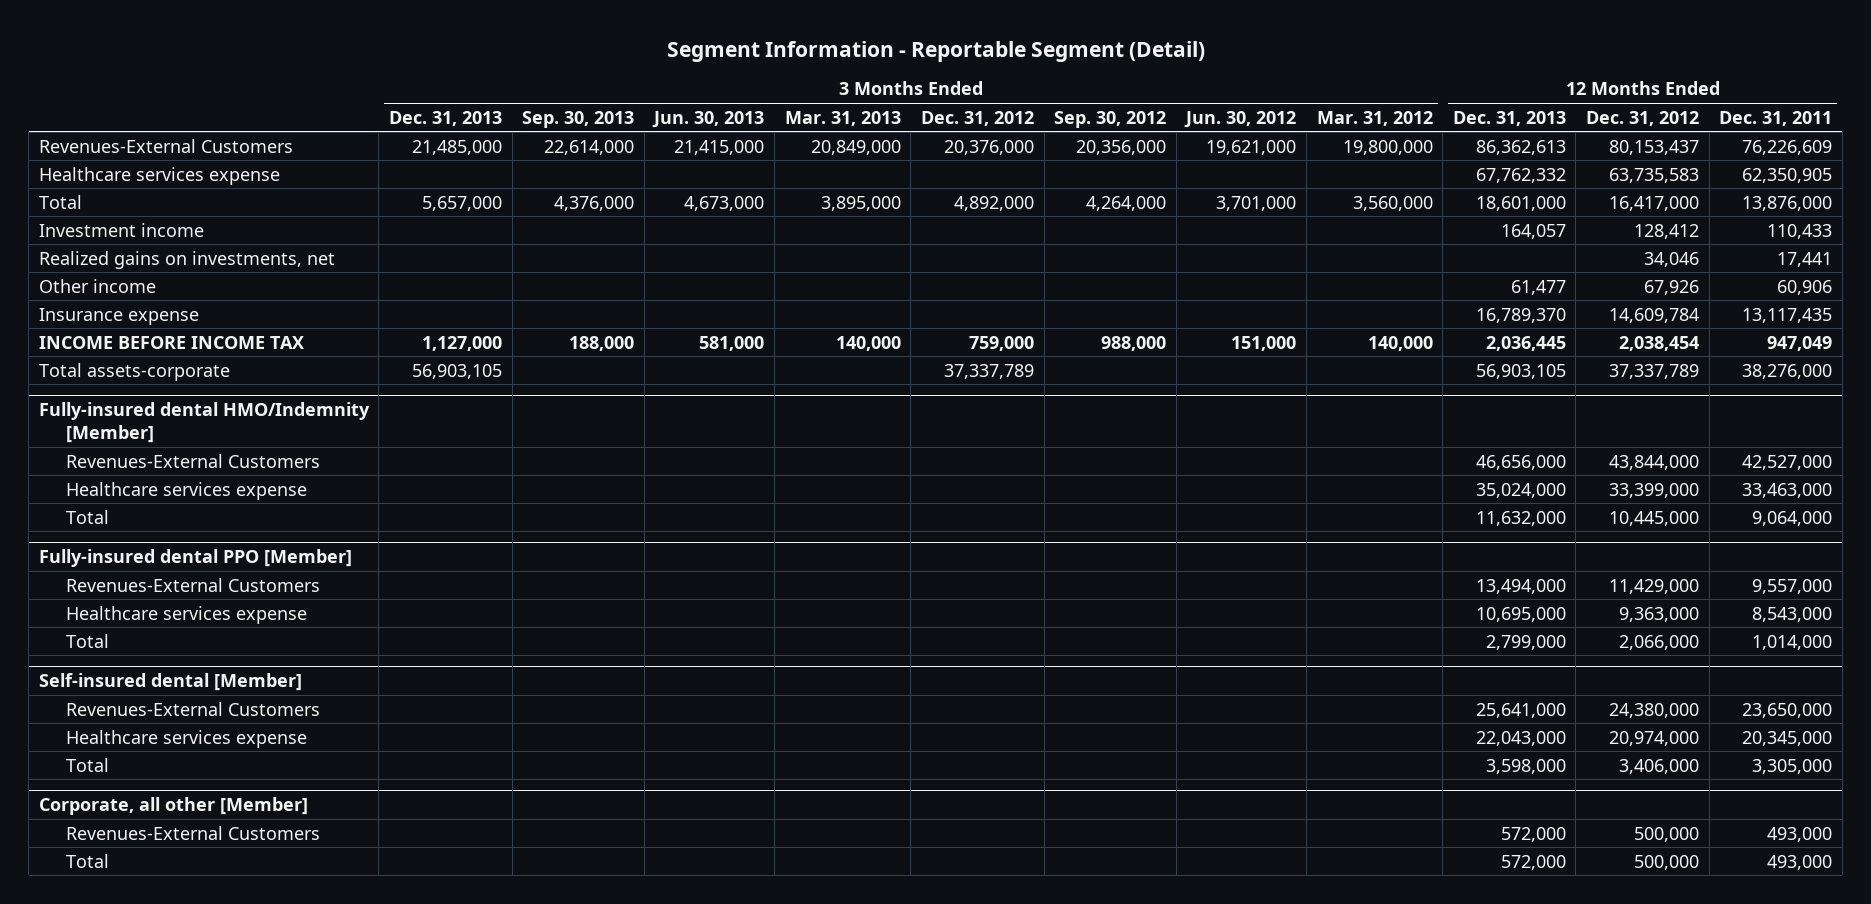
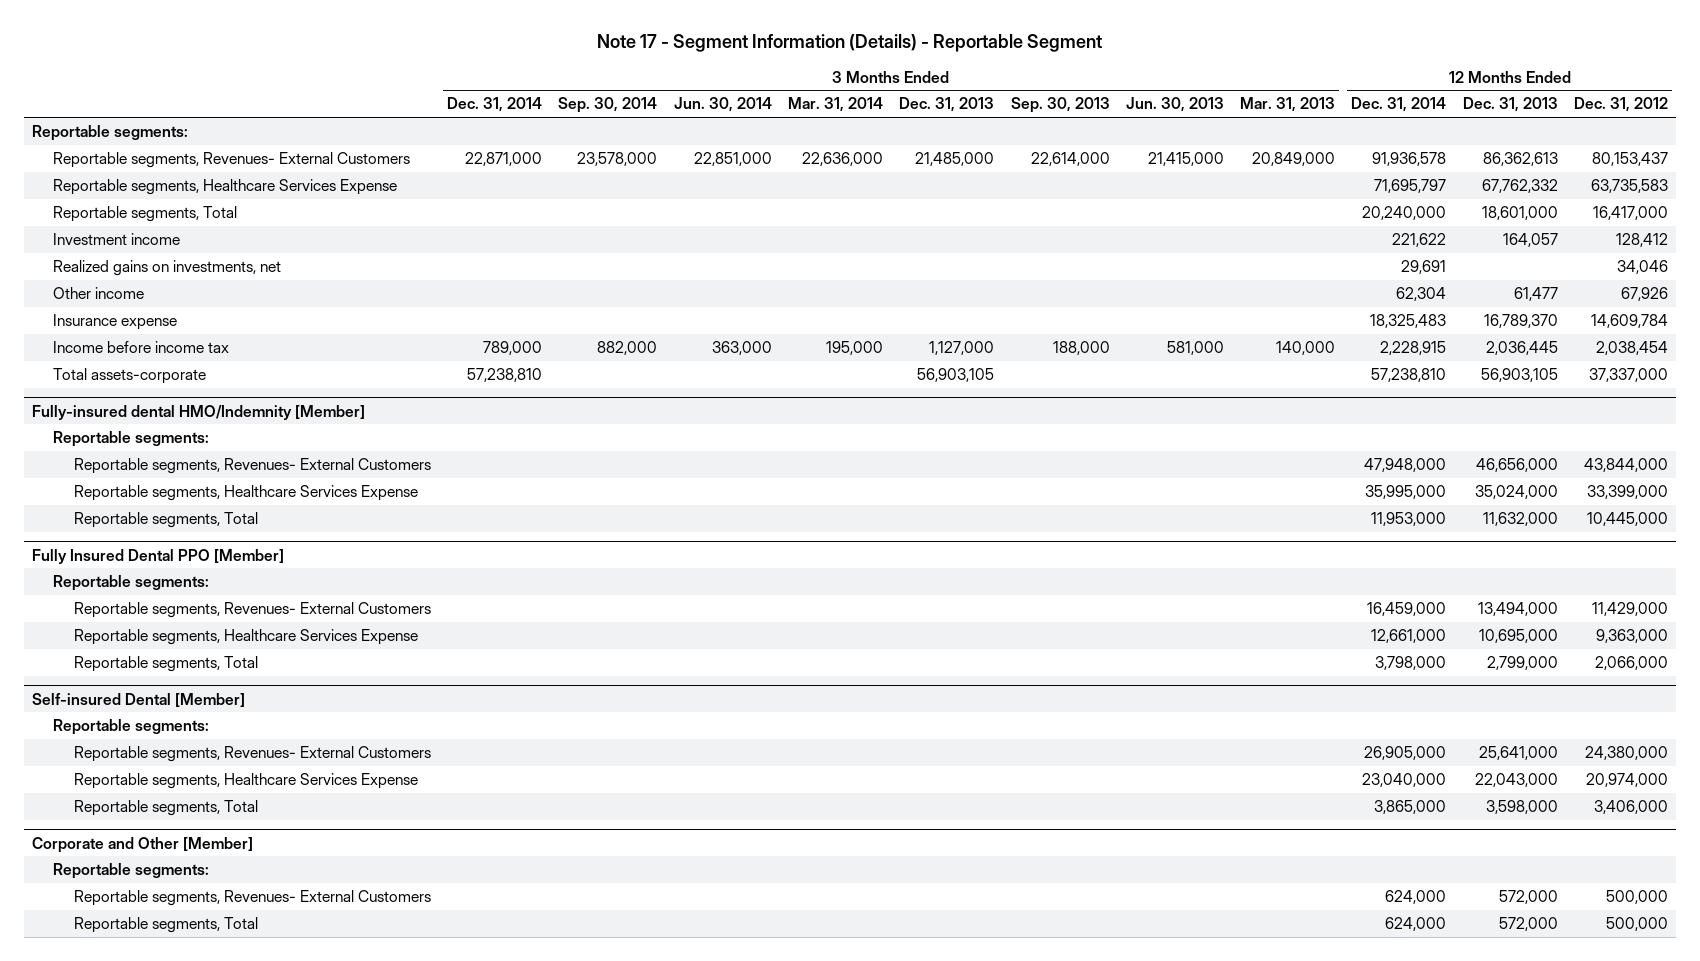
- Segment Information - Reportable Segment (Detail)
+ Note 17 - Segment Information (Details) - Reportable Segment
- | 3 Months Ended Dec. 31, 2013 | 3 Months Ended Sep. 30, 2013 | 3 Months Ended Jun. 30, 2013 | 3 Months Ended Mar. 31, 2013 | 3 Months Ended Dec. 31, 2012 | 3 Months Ended Sep. 30, 2012 | 3 Months Ended Jun. 30, 2012 | 3 Months Ended Mar. 31, 2012 | 12 Months Ended Dec. 31, 2013 | 12 Months Ended Dec. 31, 2012 | 12 Months Ended Dec. 31, 2011
+ | 3 Months Ended Dec. 31, 2014 | 3 Months Ended Sep. 30, 2014 | 3 Months Ended Jun. 30, 2014 | 3 Months Ended Mar. 31, 2014 | 3 Months Ended Dec. 31, 2013 | 3 Months Ended Sep. 30, 2013 | 3 Months Ended Jun. 30, 2013 | 3 Months Ended Mar. 31, 2013 | 12 Months Ended Dec. 31, 2014 | 12 Months Ended Dec. 31, 2013 | 12 Months Ended Dec. 31, 2012
- Revenues-External Customers | 21,485,000 | 22,614,000 | 21,415,000 | 20,849,000 | 20,376,000 | 20,356,000 | 19,621,000 | 19,800,000 | 86,362,613 | 80,153,437 | 76,226,609
- Healthcare services expense | | | | | | | | | 67,762,332 | 63,735,583 | 62,350,905
- Total | 5,657,000 | 4,376,000 | 4,673,000 | 3,895,000 | 4,892,000 | 4,264,000 | 3,701,000 | 3,560,000 | 18,601,000 | 16,417,000 | 13,876,000
+ Reportable segments:
+ Reportable segments, Revenues- External Customers | 22,871,000 | 23,578,000 | 22,851,000 | 22,636,000 | 21,485,000 | 22,614,000 | 21,415,000 | 20,849,000 | 91,936,578 | 86,362,613 | 80,153,437
+ Reportable segments, Healthcare Services Expense | | | | | | | | | 71,695,797 | 67,762,332 | 63,735,583
+ Reportable segments, Total | | | | | | | | | 20,240,000 | 18,601,000 | 16,417,000
- INCOME BEFORE INCOME TAX | 1,127,000 | 188,000 | 581,000 | 140,000 | 759,000 | 988,000 | 151,000 | 140,000 | 2,036,445 | 2,038,454 | 947,049
- Total assets-corporate | 56,903,105 | | | | 37,337,789 | | | | 56,903,105 | 37,337,789 | 38,276,000
+ Income before income tax | 789,000 | 882,000 | 363,000 | 195,000 | 1,127,000 | 188,000 | 581,000 | 140,000 | 2,228,915 | 2,036,445 | 2,038,454
+ Total assets-corporate | 57,238,810 | | | | 56,903,105 | | | | 57,238,810 | 56,903,105 | 37,337,000
@ Fully-insured dental HMO/Indemnity [Member]
- Revenues-External Customers | | | | | | | | | 46,656,000 | 43,844,000 | 42,527,000
- Healthcare services expense | | | | | | | | | 35,024,000 | 33,399,000 | 33,463,000
- Total | | | | | | | | | 11,632,000 | 10,445,000 | 9,064,000
- Fully-insured dental PPO [Member]
- Revenues-External Customers | | | | | | | | | 13,494,000 | 11,429,000 | 9,557,000
- Healthcare services expense | | | | | | | | | 10,695,000 | 9,363,000 | 8,543,000
- Total | | | | | | | | | 2,799,000 | 2,066,000 | 1,014,000
- Self-insured dental [Member]
- Revenues-External Customers | | | | | | | | | 25,641,000 | 24,380,000 | 23,650,000
- Healthcare services expense | | | | | | | | | 22,043,000 | 20,974,000 | 20,345,000
- Total | | | | | | | | | 3,598,000 | 3,406,000 | 3,305,000
- Corporate, all other [Member]
- Revenues-External Customers | | | | | | | | | 572,000 | 500,000 | 493,000
- Total | | | | | | | | | 572,000 | 500,000 | 493,000
@ Fully-insured dental HMO/Indemnity [Member]
+ Reportable segments:
+ Reportable segments, Revenues- External Customers | | | | | | | | | 47,948,000 | 46,656,000 | 43,844,000
+ Reportable segments, Healthcare Services Expense | | | | | | | | | 35,995,000 | 35,024,000 | 33,399,000
+ Reportable segments, Total | | | | | | | | | 11,953,000 | 11,632,000 | 10,445,000
+ Fully Insured Dental PPO [Member]
+ Reportable segments:
+ Reportable segments, Revenues- External Customers | | | | | | | | | 16,459,000 | 13,494,000 | 11,429,000
+ Reportable segments, Healthcare Services Expense | | | | | | | | | 12,661,000 | 10,695,000 | 9,363,000
+ Reportable segments, Total | | | | | | | | | 3,798,000 | 2,799,000 | 2,066,000
+ Self-insured Dental [Member]
+ Reportable segments:
+ Reportable segments, Revenues- External Customers | | | | | | | | | 26,905,000 | 25,641,000 | 24,380,000
+ Reportable segments, Healthcare Services Expense | | | | | | | | | 23,040,000 | 22,043,000 | 20,974,000
+ Reportable segments, Total | | | | | | | | | 3,865,000 | 3,598,000 | 3,406,000
+ Corporate and Other [Member]
+ Reportable segments:
+ Reportable segments, Revenues- External Customers | | | | | | | | | 624,000 | 572,000 | 500,000
+ Reportable segments, Total | | | | | | | | | 624,000 | 572,000 | 500,000

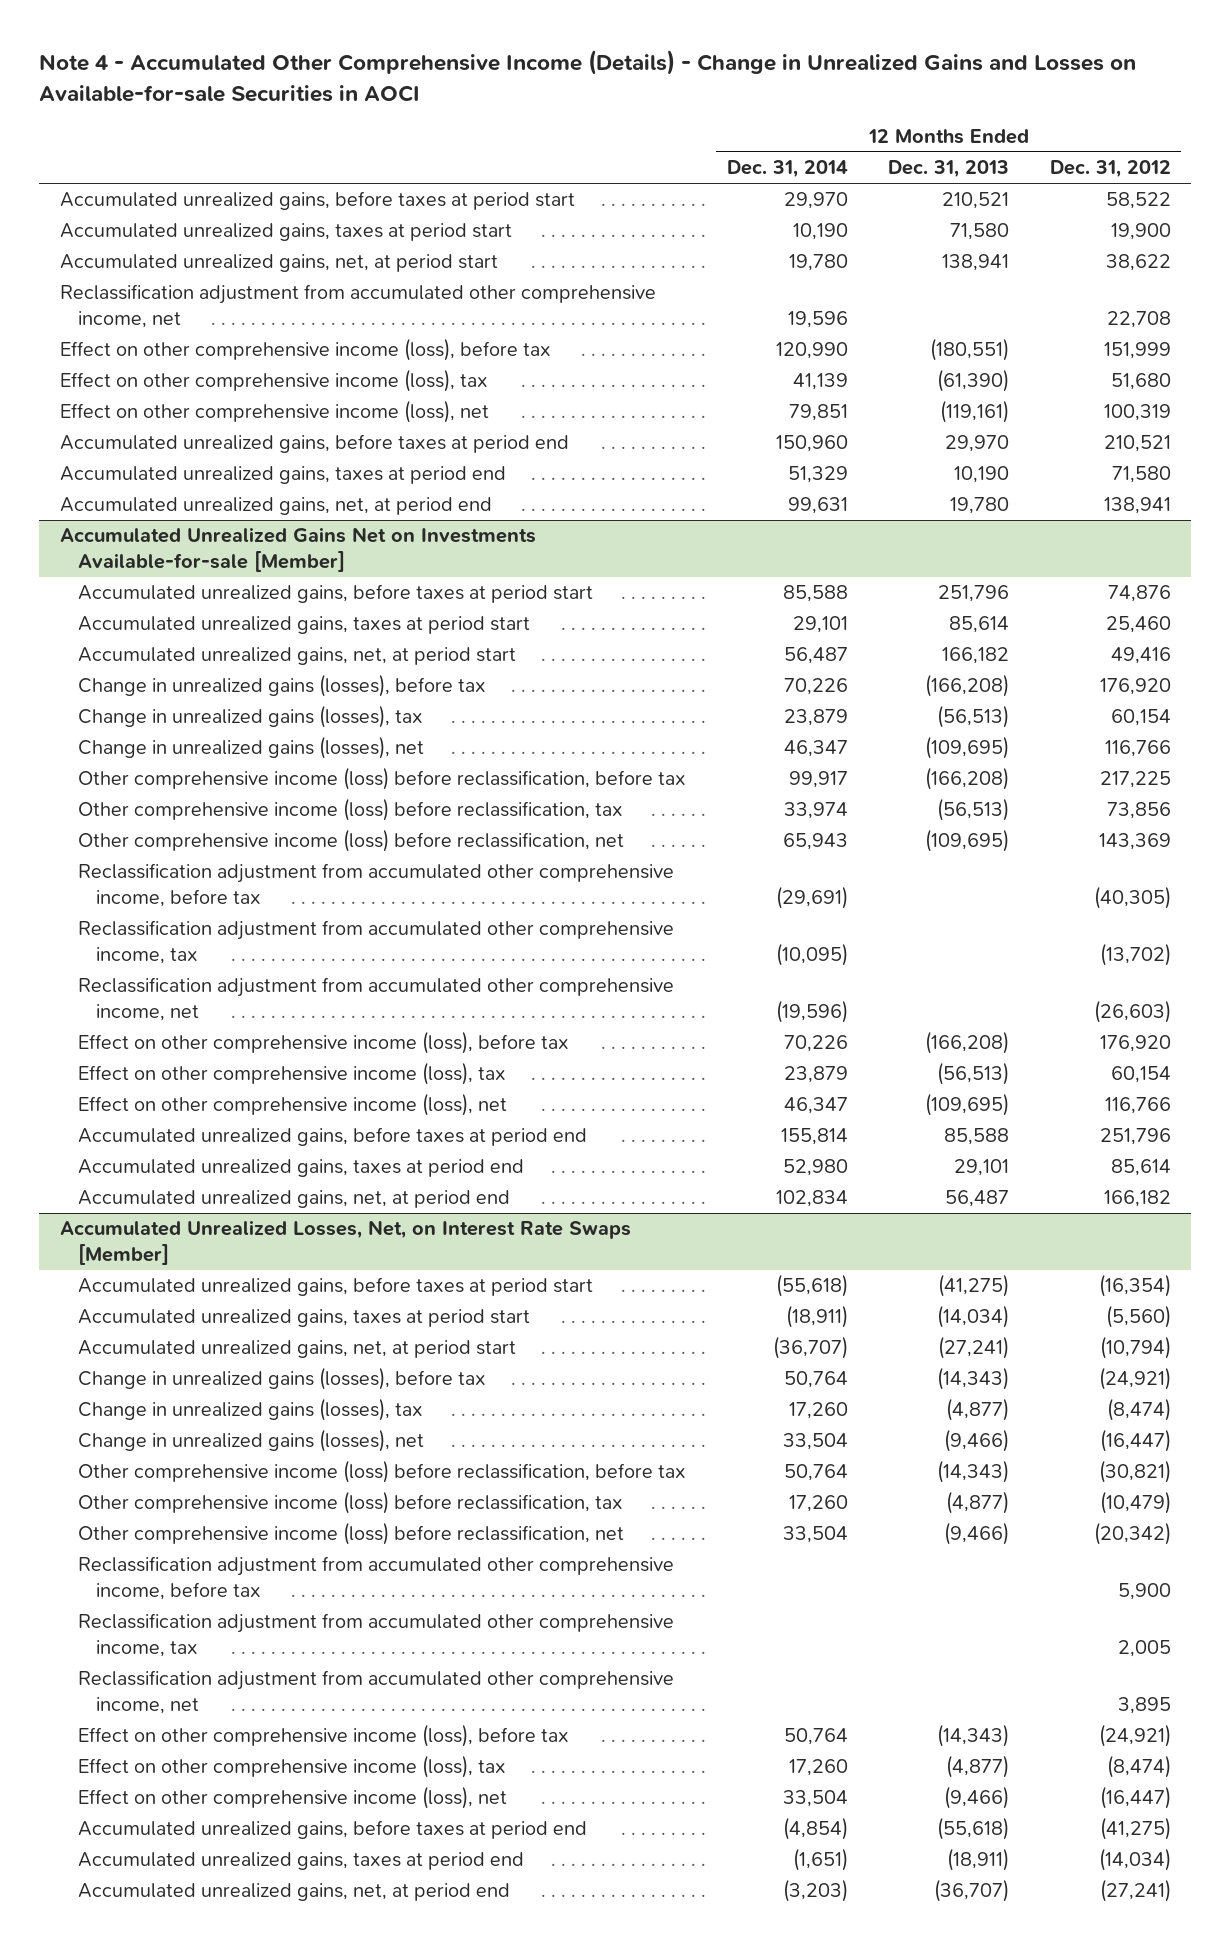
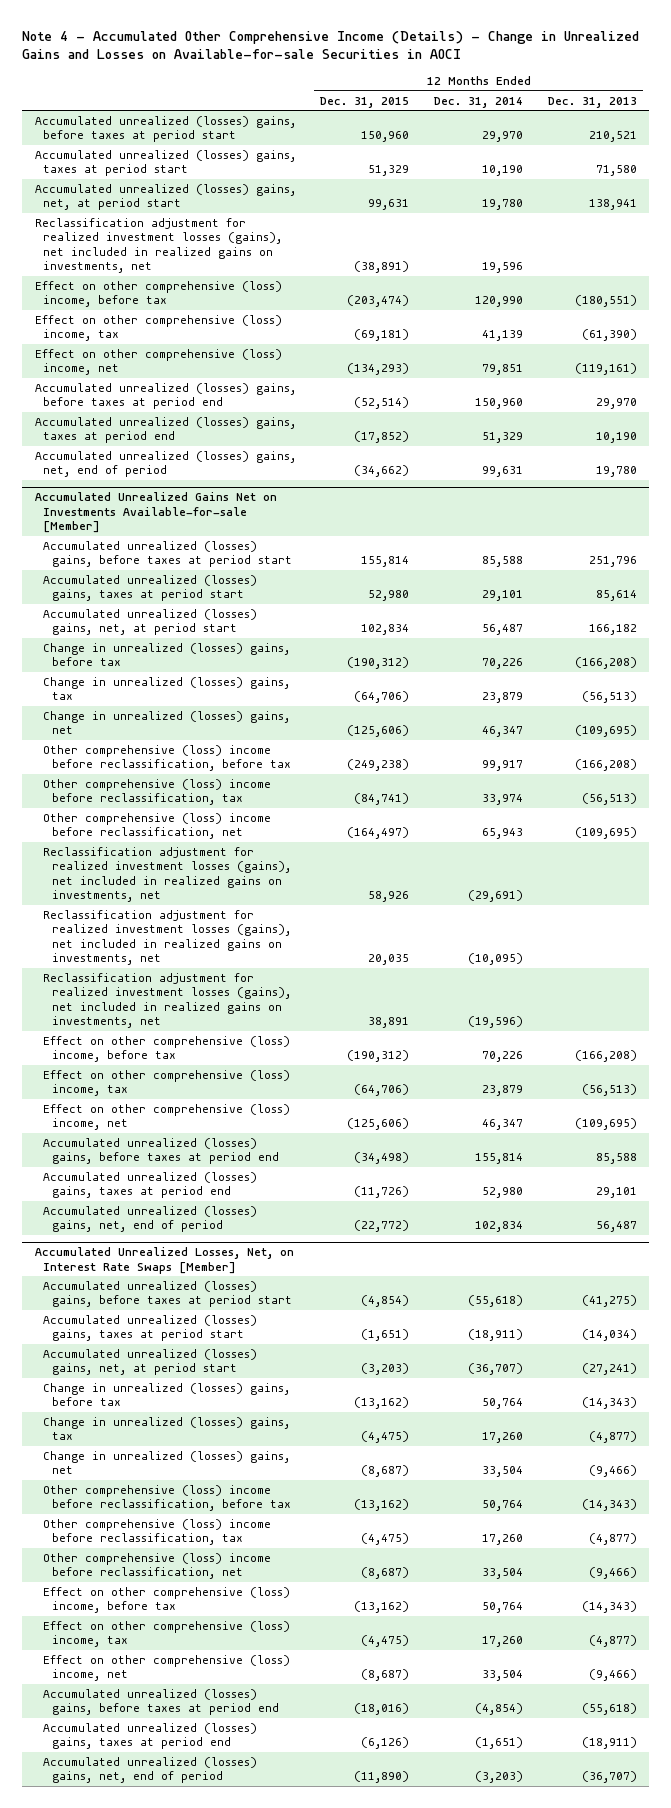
- | 12 Months Ended Dec. 31, 2014 | 12 Months Ended Dec. 31, 2013 | 12 Months Ended Dec. 31, 2012
+ | 12 Months Ended Dec. 31, 2015 | 12 Months Ended Dec. 31, 2014 | 12 Months Ended Dec. 31, 2013
- Accumulated unrealized gains, before taxes at period start | 29,970 | 210,521 | 58,522
- Accumulated unrealized gains, taxes at period start | 10,190 | 71,580 | 19,900
- Accumulated unrealized gains, net, at period start | 19,780 | 138,941 | 38,622
- Reclassification adjustment from accumulated other comprehensive income, net | 19,596 | | 22,708
- Effect on other comprehensive income (loss), before tax | 120,990 | (180,551) | 151,999
- Effect on other comprehensive income (loss), tax | 41,139 | (61,390) | 51,680
- Effect on other comprehensive income (loss), net | 79,851 | (119,161) | 100,319
- Accumulated unrealized gains, before taxes at period end | 150,960 | 29,970 | 210,521
- Accumulated unrealized gains, taxes at period end | 51,329 | 10,190 | 71,580
- Accumulated unrealized gains, net, at period end | 99,631 | 19,780 | 138,941
+ Accumulated unrealized (losses) gains, before taxes at period start | 150,960 | 29,970 | 210,521
+ Accumulated unrealized (losses) gains, taxes at period start | 51,329 | 10,190 | 71,580
+ Accumulated unrealized (losses) gains, net, at period start | 99,631 | 19,780 | 138,941
+ Reclassification adjustment for realized investment losses (gains), net included in realized gains on investments, net | (38,891) | 19,596 |
+ Effect on other comprehensive (loss) income, before tax | (203,474) | 120,990 | (180,551)
+ Effect on other comprehensive (loss) income, tax | (69,181) | 41,139 | (61,390)
+ Effect on other comprehensive (loss) income, net | (134,293) | 79,851 | (119,161)
+ Accumulated unrealized (losses) gains, before taxes at period end | (52,514) | 150,960 | 29,970
+ Accumulated unrealized (losses) gains, taxes at period end | (17,852) | 51,329 | 10,190
+ Accumulated unrealized (losses) gains, net, end of period | (34,662) | 99,631 | 19,780
@ Accumulated Unrealized Gains Net on Investments Available-for-sale [Member]
- Accumulated unrealized gains, before taxes at period start | 85,588 | 251,796 | 74,876
- Accumulated unrealized gains, taxes at period start | 29,101 | 85,614 | 25,460
- Accumulated unrealized gains, net, at period start | 56,487 | 166,182 | 49,416
- Change in unrealized gains (losses), before tax | 70,226 | (166,208) | 176,920
- Change in unrealized gains (losses), tax | 23,879 | (56,513) | 60,154
- Change in unrealized gains (losses), net | 46,347 | (109,695) | 116,766
- Other comprehensive income (loss) before reclassification, before tax | 99,917 | (166,208) | 217,225
- Other comprehensive income (loss) before reclassification, tax | 33,974 | (56,513) | 73,856
- Other comprehensive income (loss) before reclassification, net | 65,943 | (109,695) | 143,369
- Reclassification adjustment from accumulated other comprehensive income, before tax | (29,691) | | (40,305)
- Reclassification adjustment from accumulated other comprehensive income, tax | (10,095) | | (13,702)
- Reclassification adjustment from accumulated other comprehensive income, net | (19,596) | | (26,603)
- Effect on other comprehensive income (loss), before tax | 70,226 | (166,208) | 176,920
- Effect on other comprehensive income (loss), tax | 23,879 | (56,513) | 60,154
- Effect on other comprehensive income (loss), net | 46,347 | (109,695) | 116,766
- Accumulated unrealized gains, before taxes at period end | 155,814 | 85,588 | 251,796
- Accumulated unrealized gains, taxes at period end | 52,980 | 29,101 | 85,614
- Accumulated unrealized gains, net, at period end | 102,834 | 56,487 | 166,182
+ Accumulated unrealized (losses) gains, before taxes at period start | 155,814 | 85,588 | 251,796
+ Accumulated unrealized (losses) gains, taxes at period start | 52,980 | 29,101 | 85,614
+ Accumulated unrealized (losses) gains, net, at period start | 102,834 | 56,487 | 166,182
+ Change in unrealized (losses) gains, before tax | (190,312) | 70,226 | (166,208)
+ Change in unrealized (losses) gains, tax | (64,706) | 23,879 | (56,513)
+ Change in unrealized (losses) gains, net | (125,606) | 46,347 | (109,695)
+ Other comprehensive (loss) income before reclassification, before tax | (249,238) | 99,917 | (166,208)
+ Other comprehensive (loss) income before reclassification, tax | (84,741) | 33,974 | (56,513)
+ Other comprehensive (loss) income before reclassification, net | (164,497) | 65,943 | (109,695)
+ Reclassification adjustment for realized investment losses (gains), net included in realized gains on investments, net | 58,926 | (29,691) |
+ Reclassification adjustment for realized investment losses (gains), net included in realized gains on investments, net | 20,035 | (10,095) |
+ Reclassification adjustment for realized investment losses (gains), net included in realized gains on investments, net | 38,891 | (19,596) |
+ Effect on other comprehensive (loss) income, before tax | (190,312) | 70,226 | (166,208)
+ Effect on other comprehensive (loss) income, tax | (64,706) | 23,879 | (56,513)
+ Effect on other comprehensive (loss) income, net | (125,606) | 46,347 | (109,695)
+ Accumulated unrealized (losses) gains, before taxes at period end | (34,498) | 155,814 | 85,588
+ Accumulated unrealized (losses) gains, taxes at period end | (11,726) | 52,980 | 29,101
+ Accumulated unrealized (losses) gains, net, end of period | (22,772) | 102,834 | 56,487
@ Accumulated Unrealized Losses, Net, on Interest Rate Swaps [Member]
- Accumulated unrealized gains, before taxes at period start | (55,618) | (41,275) | (16,354)
- Accumulated unrealized gains, taxes at period start | (18,911) | (14,034) | (5,560)
- Accumulated unrealized gains, net, at period start | (36,707) | (27,241) | (10,794)
- Change in unrealized gains (losses), before tax | 50,764 | (14,343) | (24,921)
- Change in unrealized gains (losses), tax | 17,260 | (4,877) | (8,474)
- Change in unrealized gains (losses), net | 33,504 | (9,466) | (16,447)
- Other comprehensive income (loss) before reclassification, before tax | 50,764 | (14,343) | (30,821)
- Other comprehensive income (loss) before reclassification, tax | 17,260 | (4,877) | (10,479)
- Other comprehensive income (loss) before reclassification, net | 33,504 | (9,466) | (20,342)
- Reclassification adjustment from accumulated other comprehensive income, before tax | | | 5,900
- Reclassification adjustment from accumulated other comprehensive income, tax | | | 2,005
- Reclassification adjustment from accumulated other comprehensive income, net | | | 3,895
- Effect on other comprehensive income (loss), before tax | 50,764 | (14,343) | (24,921)
- Effect on other comprehensive income (loss), tax | 17,260 | (4,877) | (8,474)
- Effect on other comprehensive income (loss), net | 33,504 | (9,466) | (16,447)
- Accumulated unrealized gains, before taxes at period end | (4,854) | (55,618) | (41,275)
- Accumulated unrealized gains, taxes at period end | (1,651) | (18,911) | (14,034)
- Accumulated unrealized gains, net, at period end | (3,203) | (36,707) | (27,241)
+ Accumulated unrealized (losses) gains, before taxes at period start | (4,854) | (55,618) | (41,275)
+ Accumulated unrealized (losses) gains, taxes at period start | (1,651) | (18,911) | (14,034)
+ Accumulated unrealized (losses) gains, net, at period start | (3,203) | (36,707) | (27,241)
+ Change in unrealized (losses) gains, before tax | (13,162) | 50,764 | (14,343)
+ Change in unrealized (losses) gains, tax | (4,475) | 17,260 | (4,877)
+ Change in unrealized (losses) gains, net | (8,687) | 33,504 | (9,466)
+ Other comprehensive (loss) income before reclassification, before tax | (13,162) | 50,764 | (14,343)
+ Other comprehensive (loss) income before reclassification, tax | (4,475) | 17,260 | (4,877)
+ Other comprehensive (loss) income before reclassification, net | (8,687) | 33,504 | (9,466)
+ Effect on other comprehensive (loss) income, before tax | (13,162) | 50,764 | (14,343)
+ Effect on other comprehensive (loss) income, tax | (4,475) | 17,260 | (4,877)
+ Effect on other comprehensive (loss) income, net | (8,687) | 33,504 | (9,466)
+ Accumulated unrealized (losses) gains, before taxes at period end | (18,016) | (4,854) | (55,618)
+ Accumulated unrealized (losses) gains, taxes at period end | (6,126) | (1,651) | (18,911)
+ Accumulated unrealized (losses) gains, net, end of period | (11,890) | (3,203) | (36,707)

